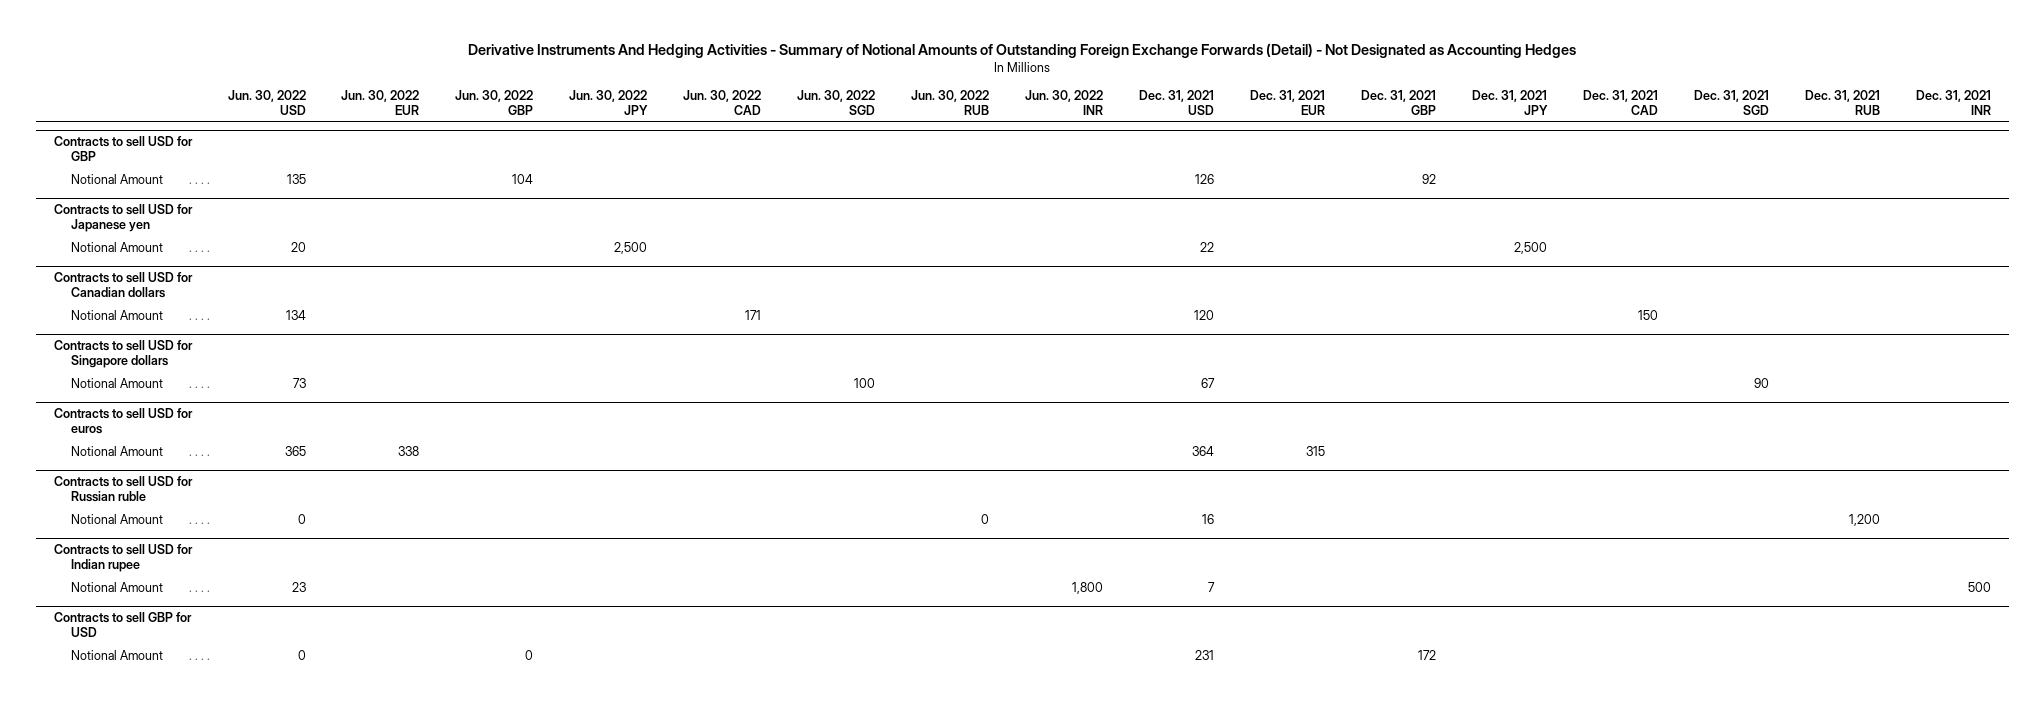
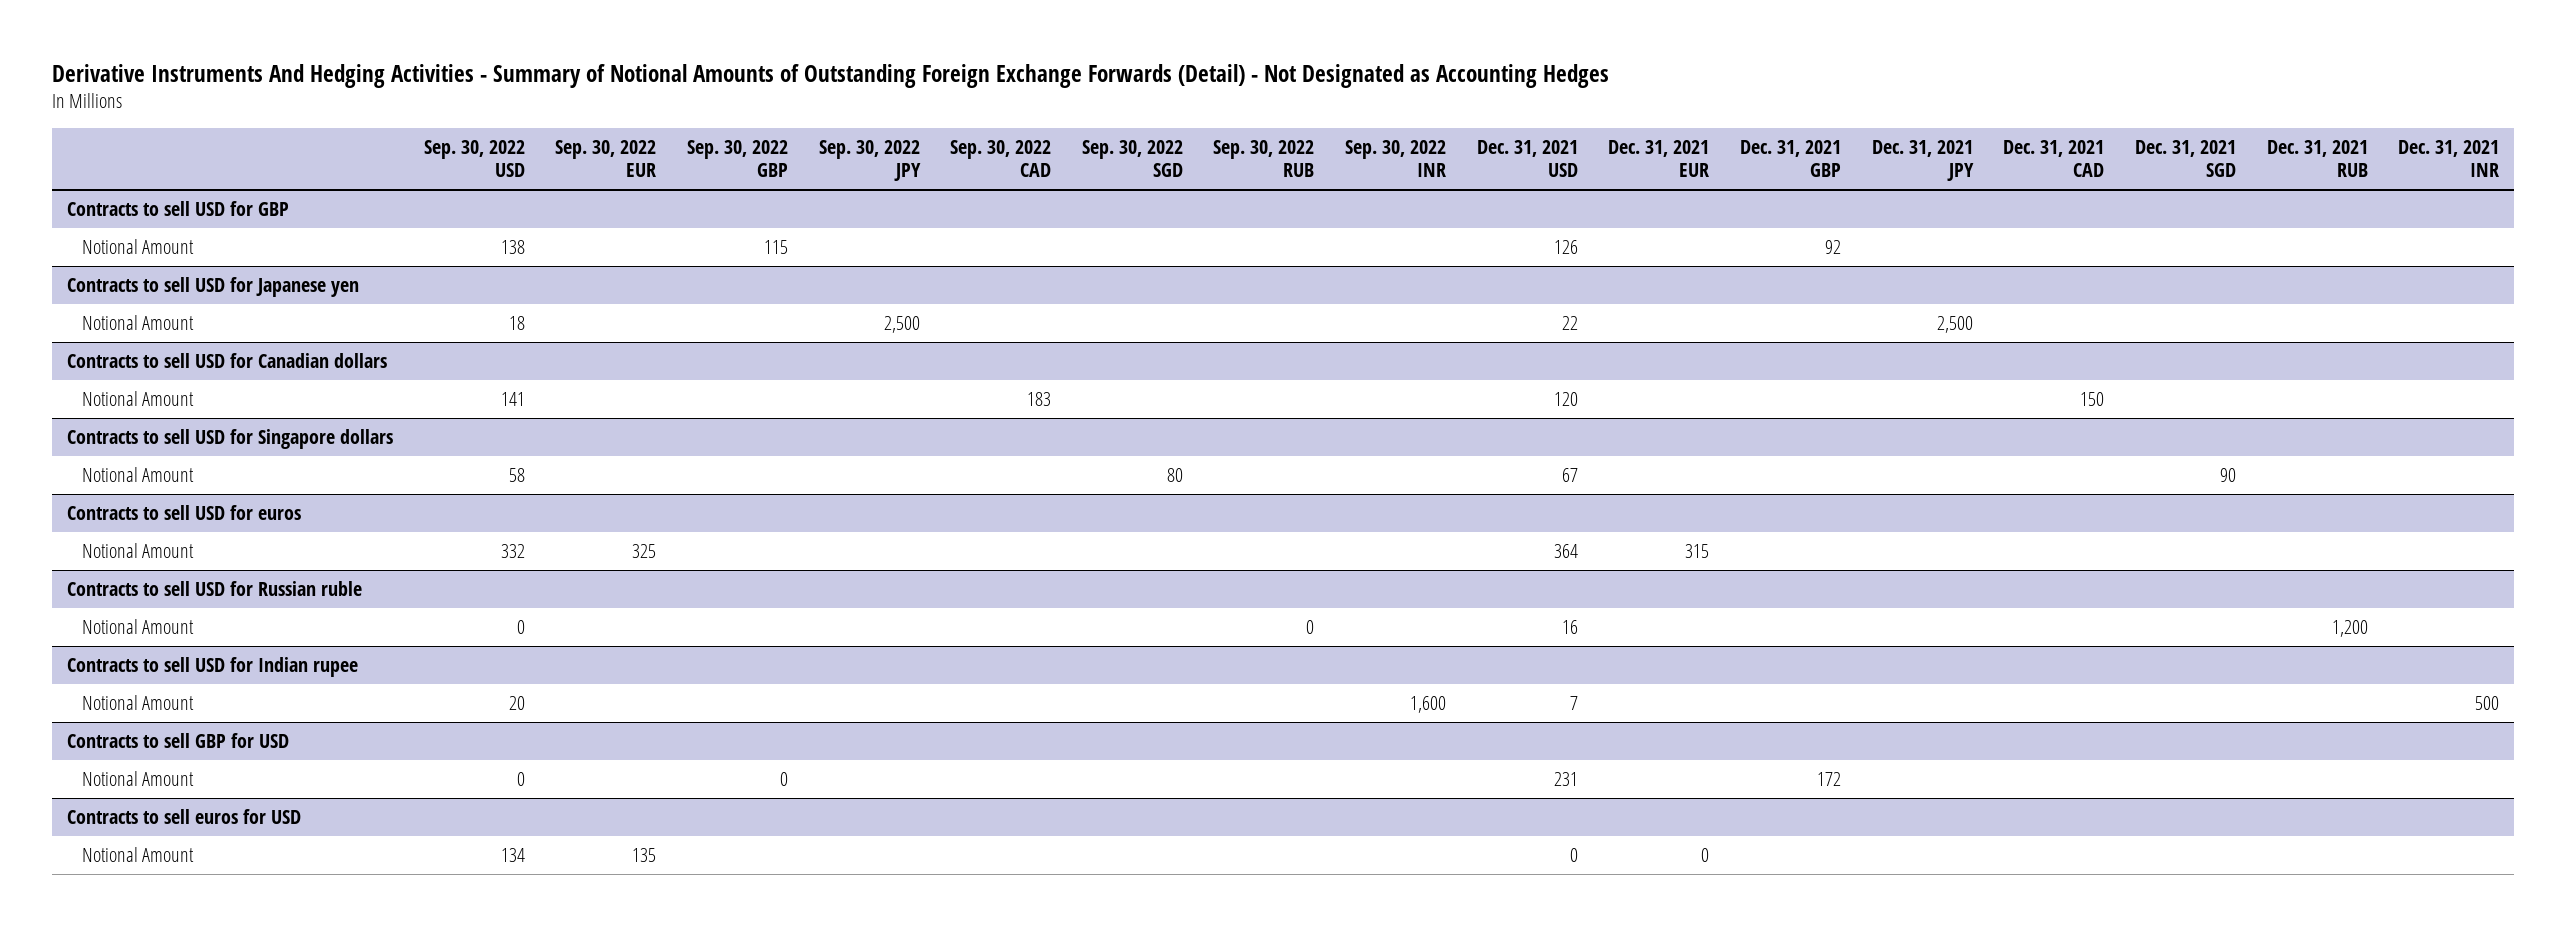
- | Jun. 30, 2022 USD | Jun. 30, 2022 EUR | Jun. 30, 2022 GBP | Jun. 30, 2022 JPY | Jun. 30, 2022 CAD | Jun. 30, 2022 SGD | Jun. 30, 2022 RUB | Jun. 30, 2022 INR | Dec. 31, 2021 USD | Dec. 31, 2021 EUR | Dec. 31, 2021 GBP | Dec. 31, 2021 JPY | Dec. 31, 2021 CAD | Dec. 31, 2021 SGD | Dec. 31, 2021 RUB | Dec. 31, 2021 INR
+ | Sep. 30, 2022 USD | Sep. 30, 2022 EUR | Sep. 30, 2022 GBP | Sep. 30, 2022 JPY | Sep. 30, 2022 CAD | Sep. 30, 2022 SGD | Sep. 30, 2022 RUB | Sep. 30, 2022 INR | Dec. 31, 2021 USD | Dec. 31, 2021 EUR | Dec. 31, 2021 GBP | Dec. 31, 2021 JPY | Dec. 31, 2021 CAD | Dec. 31, 2021 SGD | Dec. 31, 2021 RUB | Dec. 31, 2021 INR
+ Contracts to sell euros for USD
+ Notional Amount | 134 | 135 | | | | | | | 0 | 0 | | | | | |

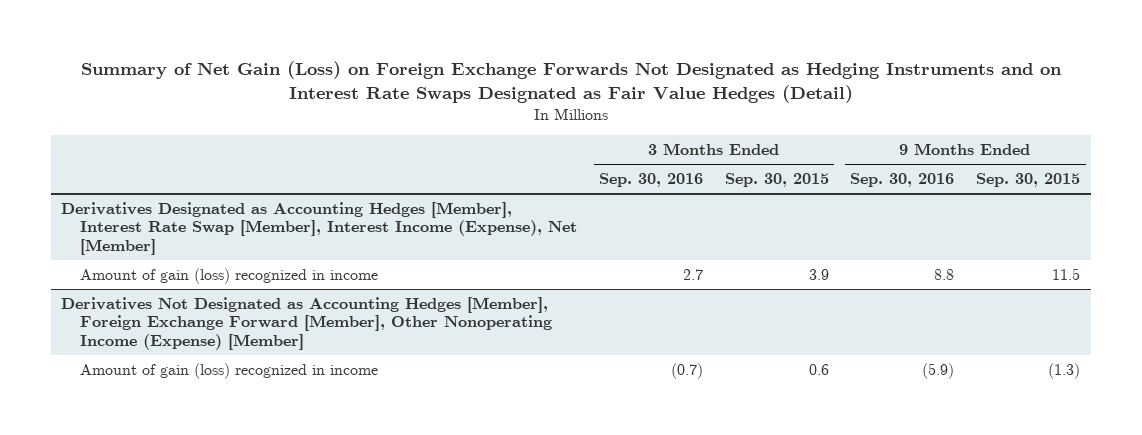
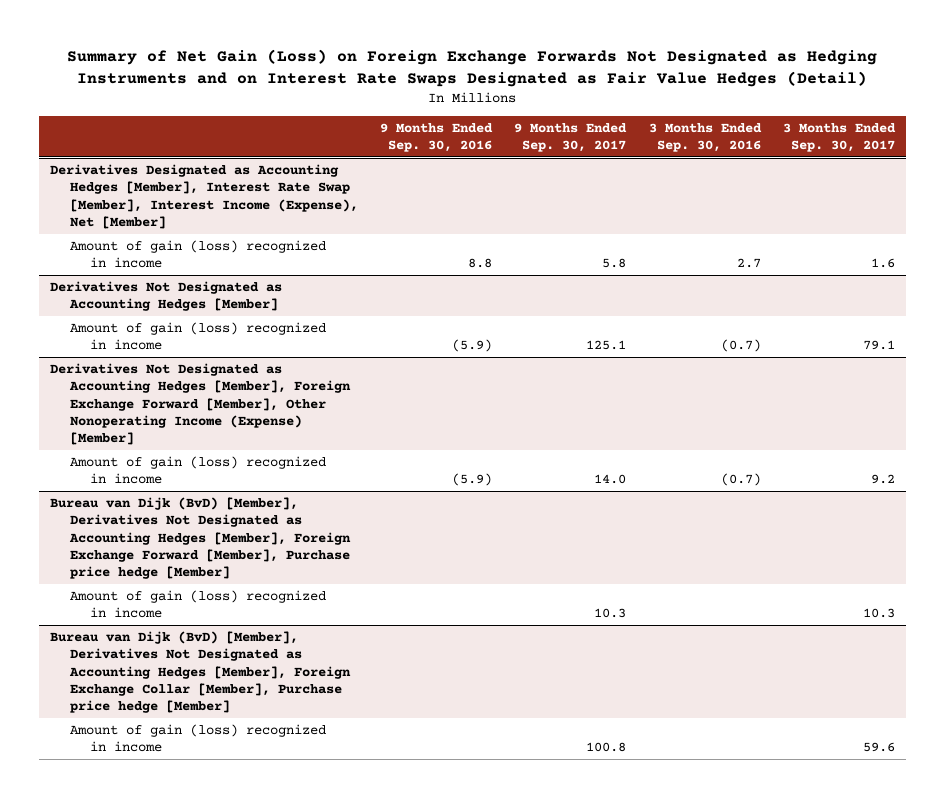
- | 3 Months Ended Sep. 30, 2016 | 3 Months Ended Sep. 30, 2015 | 9 Months Ended Sep. 30, 2016 | 9 Months Ended Sep. 30, 2015
+ | 9 Months Ended Sep. 30, 2016 | 9 Months Ended Sep. 30, 2017 | 3 Months Ended Sep. 30, 2016 | 3 Months Ended Sep. 30, 2017
+ Derivatives Not Designated as Accounting Hedges [Member]
+ Amount of gain (loss) recognized in income | (5.9) | 125.1 | (0.7) | 79.1
+ Bureau van Dijk (BvD) [Member], Derivatives Not Designated as Accounting Hedges [Member], Foreign Exchange Forward [Member], Purchase price hedge [Member]
+ Amount of gain (loss) recognized in income | | 10.3 | | 10.3
+ Bureau van Dijk (BvD) [Member], Derivatives Not Designated as Accounting Hedges [Member], Foreign Exchange Collar [Member], Purchase price hedge [Member]
+ Amount of gain (loss) recognized in income | | 100.8 | | 59.6

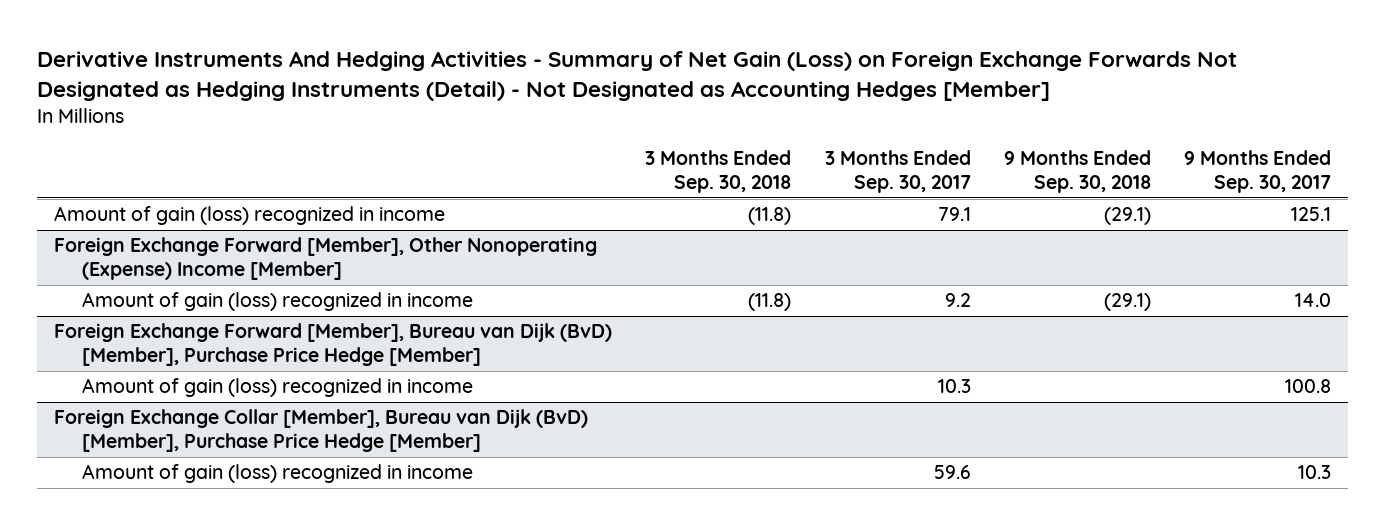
- Summary of Net Gain (Loss) on Foreign Exchange Forwards Not Designated as Hedging Instruments and on Interest Rate Swaps Designated as Fair Value Hedges (Detail)
+ Derivative Instruments And Hedging Activities - Summary of Net Gain (Loss) on Foreign Exchange Forwards Not Designated as Hedging Instruments (Detail) - Not Designated as Accounting Hedges [Member]
- | 9 Months Ended Sep. 30, 2016 | 9 Months Ended Sep. 30, 2017 | 3 Months Ended Sep. 30, 2016 | 3 Months Ended Sep. 30, 2017
+ | 3 Months Ended Sep. 30, 2018 | 3 Months Ended Sep. 30, 2017 | 9 Months Ended Sep. 30, 2018 | 9 Months Ended Sep. 30, 2017
- Derivatives Designated as Accounting Hedges [Member], Interest Rate Swap [Member], Interest Income (Expense), Net [Member]
- Amount of gain (loss) recognized in income | 8.8 | 5.8 | 2.7 | 1.6
- Derivatives Not Designated as Accounting Hedges [Member]
- Derivatives Not Designated as Accounting Hedges [Member], Foreign Exchange Forward [Member], Other Nonoperating Income (Expense) [Member]
+ Foreign Exchange Forward [Member], Other Nonoperating (Expense) Income [Member]
- Bureau van Dijk (BvD) [Member], Derivatives Not Designated as Accounting Hedges [Member], Foreign Exchange Forward [Member], Purchase price hedge [Member]
- Amount of gain (loss) recognized in income | | 10.3 | | 10.3
- Bureau van Dijk (BvD) [Member], Derivatives Not Designated as Accounting Hedges [Member], Foreign Exchange Collar [Member], Purchase price hedge [Member]
- Amount of gain (loss) recognized in income | | 100.8 | | 59.6
+ Foreign Exchange Forward [Member], Bureau van Dijk (BvD) [Member], Purchase Price Hedge [Member]
+ Amount of gain (loss) recognized in income | | 10.3 | | 100.8
+ Foreign Exchange Collar [Member], Bureau van Dijk (BvD) [Member], Purchase Price Hedge [Member]
+ Amount of gain (loss) recognized in income | | 59.6 | | 10.3

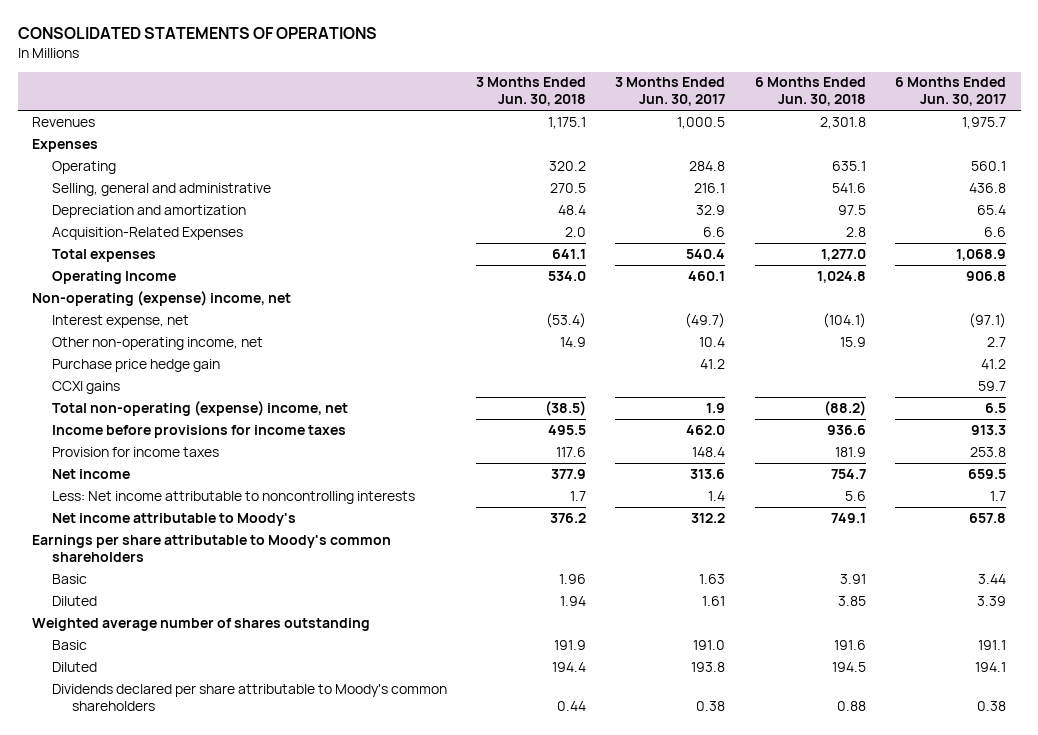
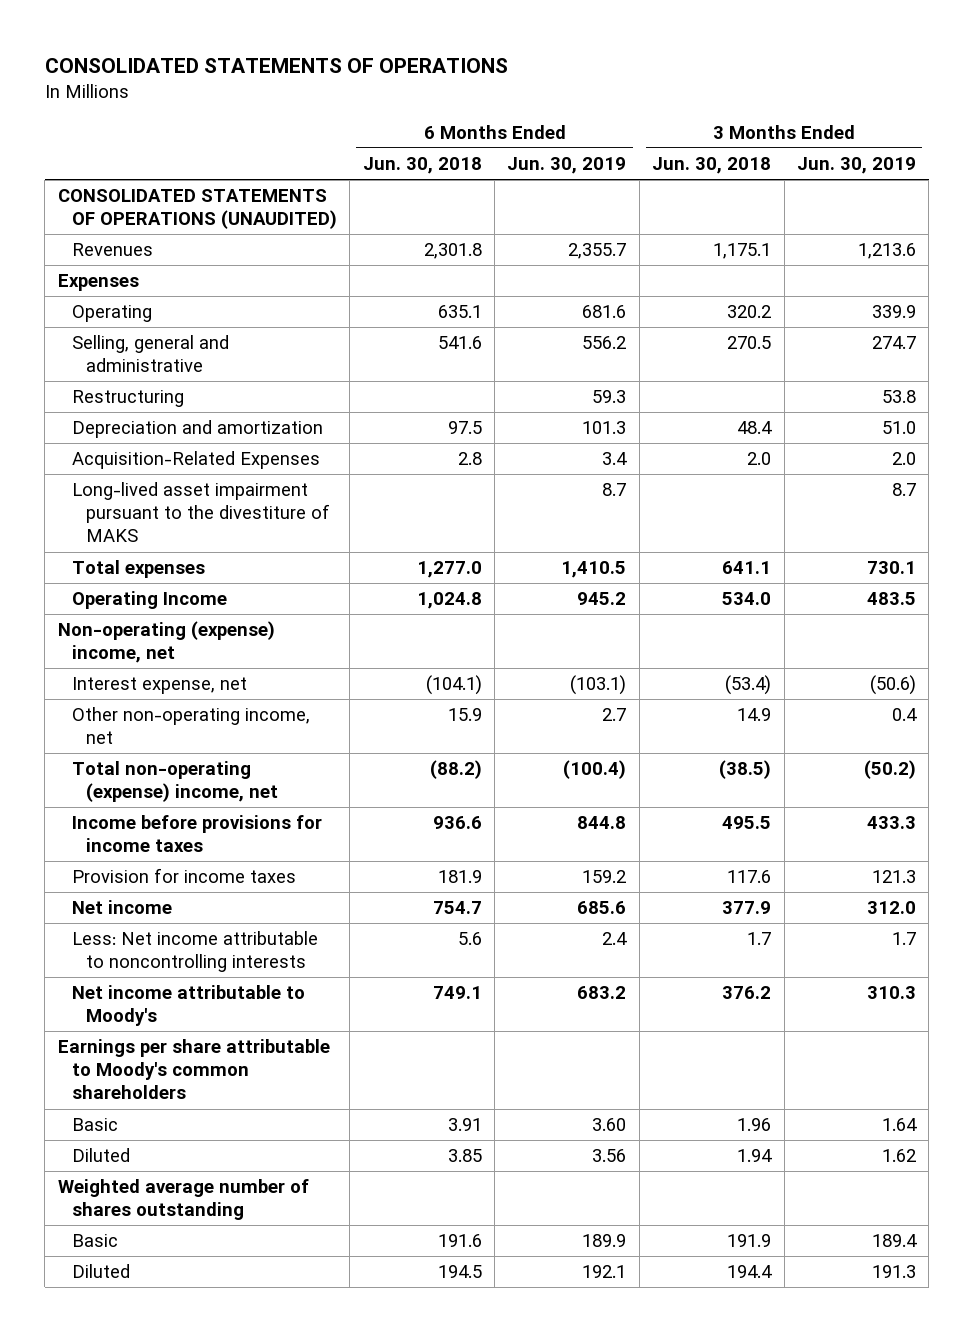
- | 3 Months Ended Jun. 30, 2018 | 3 Months Ended Jun. 30, 2017 | 6 Months Ended Jun. 30, 2018 | 6 Months Ended Jun. 30, 2017
+ | 6 Months Ended Jun. 30, 2018 | 6 Months Ended Jun. 30, 2019 | 3 Months Ended Jun. 30, 2018 | 3 Months Ended Jun. 30, 2019
+ CONSOLIDATED STATEMENTS OF OPERATIONS (UNAUDITED)
+ Restructuring | | 59.3 | | 53.8
+ Long-lived asset impairment pursuant to the divestiture of MAKS | | 8.7 | | 8.7
- Purchase price hedge gain | | 41.2 | | 41.2
- CCXI gains | | | | 59.7
- Dividends declared per share attributable to Moody's common shareholders | 0.44 | 0.38 | 0.88 | 0.38

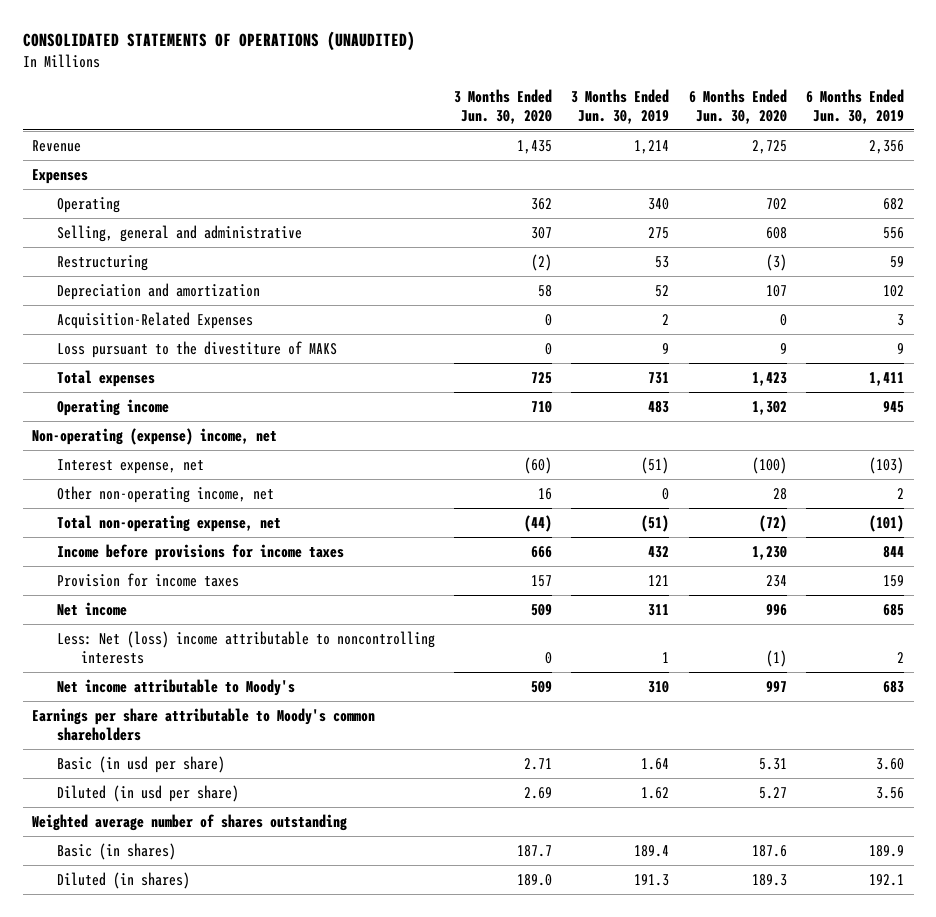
- CONSOLIDATED STATEMENTS OF OPERATIONS
+ CONSOLIDATED STATEMENTS OF OPERATIONS (UNAUDITED)
- | 6 Months Ended Jun. 30, 2018 | 6 Months Ended Jun. 30, 2019 | 3 Months Ended Jun. 30, 2018 | 3 Months Ended Jun. 30, 2019
+ | 3 Months Ended Jun. 30, 2020 | 3 Months Ended Jun. 30, 2019 | 6 Months Ended Jun. 30, 2020 | 6 Months Ended Jun. 30, 2019
- CONSOLIDATED STATEMENTS OF OPERATIONS (UNAUDITED)
- Revenues | 2,301.8 | 2,355.7 | 1,175.1 | 1,213.6
+ Revenue | 1,435 | 1,214 | 2,725 | 2,356
- Operating | 635.1 | 681.6 | 320.2 | 339.9
- Selling, general and administrative | 541.6 | 556.2 | 270.5 | 274.7
- Restructuring | | 59.3 | | 53.8
- Depreciation and amortization | 97.5 | 101.3 | 48.4 | 51.0
- Acquisition-Related Expenses | 2.8 | 3.4 | 2.0 | 2.0
- Long-lived asset impairment pursuant to the divestiture of MAKS | | 8.7 | | 8.7
- Total expenses | 1,277.0 | 1,410.5 | 641.1 | 730.1
- Operating Income | 1,024.8 | 945.2 | 534.0 | 483.5
+ Operating | 362 | 340 | 702 | 682
+ Selling, general and administrative | 307 | 275 | 608 | 556
+ Restructuring | (2) | 53 | (3) | 59
+ Depreciation and amortization | 58 | 52 | 107 | 102
+ Acquisition-Related Expenses | 0 | 2 | 0 | 3
+ Loss pursuant to the divestiture of MAKS | 0 | 9 | 9 | 9
+ Total expenses | 725 | 731 | 1,423 | 1,411
+ Operating income | 710 | 483 | 1,302 | 945
- Interest expense, net | (104.1) | (103.1) | (53.4) | (50.6)
- Other non-operating income, net | 15.9 | 2.7 | 14.9 | 0.4
- Total non-operating (expense) income, net | (88.2) | (100.4) | (38.5) | (50.2)
- Income before provisions for income taxes | 936.6 | 844.8 | 495.5 | 433.3
- Provision for income taxes | 181.9 | 159.2 | 117.6 | 121.3
- Net income | 754.7 | 685.6 | 377.9 | 312.0
- Less: Net income attributable to noncontrolling interests | 5.6 | 2.4 | 1.7 | 1.7
- Net income attributable to Moody's | 749.1 | 683.2 | 376.2 | 310.3
+ Interest expense, net | (60) | (51) | (100) | (103)
+ Other non-operating income, net | 16 | 0 | 28 | 2
+ Total non-operating expense, net | (44) | (51) | (72) | (101)
+ Income before provisions for income taxes | 666 | 432 | 1,230 | 844
+ Provision for income taxes | 157 | 121 | 234 | 159
+ Net income | 509 | 311 | 996 | 685
+ Less: Net (loss) income attributable to noncontrolling interests | 0 | 1 | (1) | 2
+ Net income attributable to Moody's | 509 | 310 | 997 | 683
- Basic | 3.91 | 3.60 | 1.96 | 1.64
- Diluted | 3.85 | 3.56 | 1.94 | 1.62
+ Basic (in usd per share) | 2.71 | 1.64 | 5.31 | 3.60
+ Diluted (in usd per share) | 2.69 | 1.62 | 5.27 | 3.56
- Basic | 191.6 | 189.9 | 191.9 | 189.4
- Diluted | 194.5 | 192.1 | 194.4 | 191.3
+ Basic (in shares) | 187.7 | 189.4 | 187.6 | 189.9
+ Diluted (in shares) | 189.0 | 191.3 | 189.3 | 192.1

